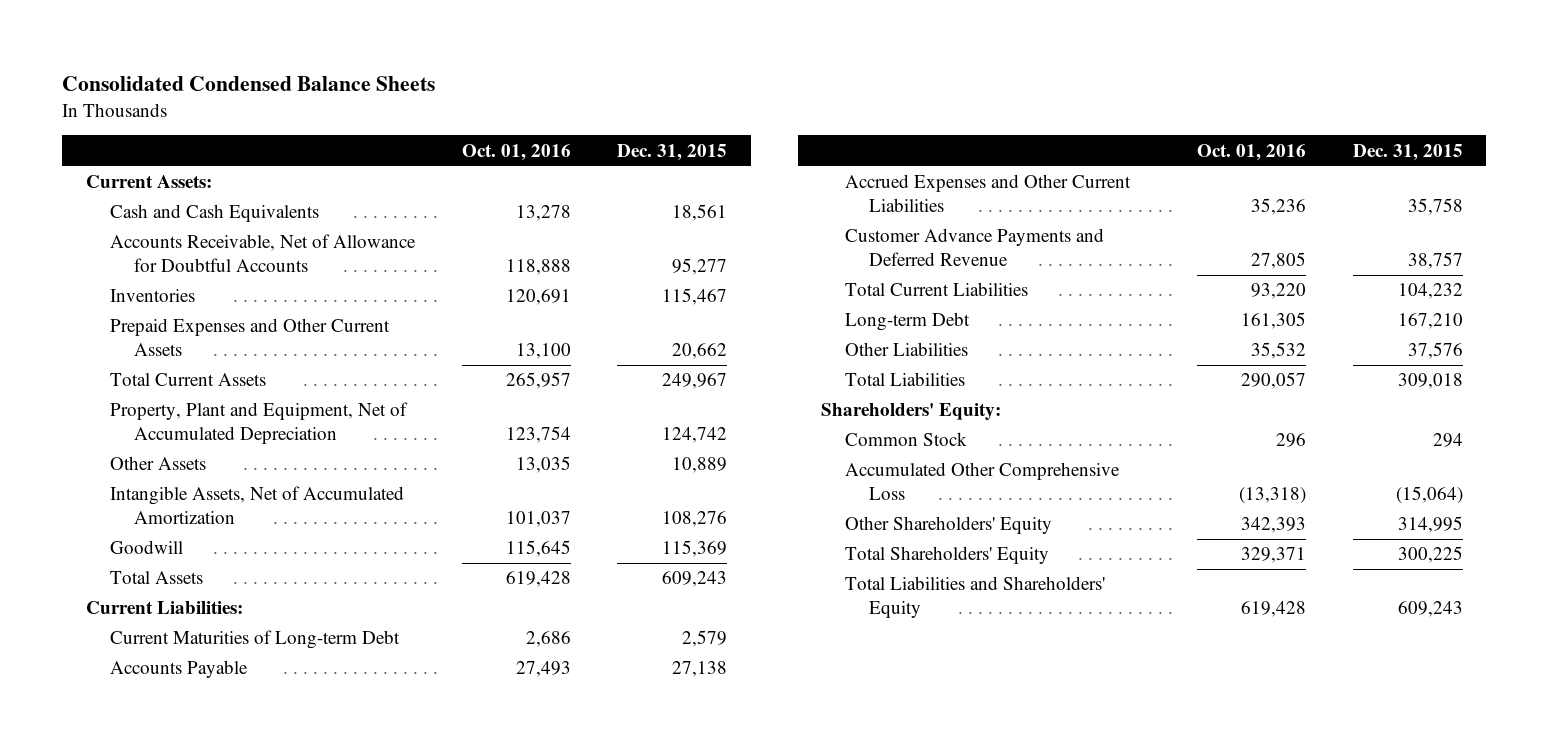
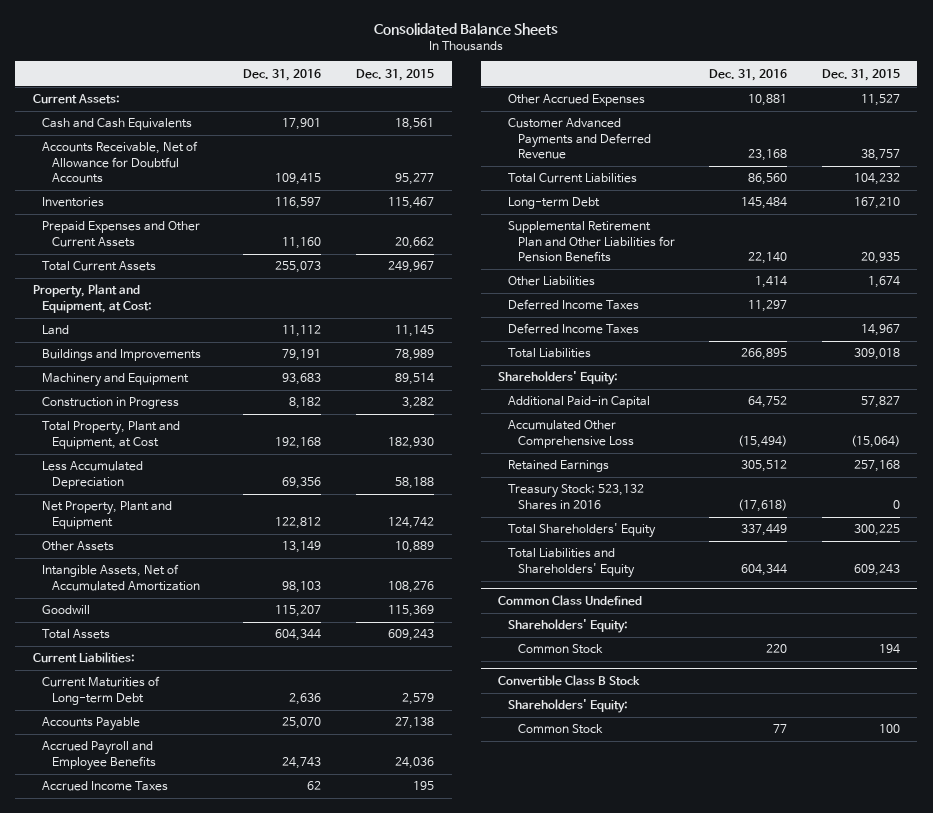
- Consolidated Condensed Balance Sheets
+ Consolidated Balance Sheets
- | Oct. 01, 2016 | Dec. 31, 2015
+ | Dec. 31, 2016 | Dec. 31, 2015
- Property, Plant and Equipment, Net of Accumulated Depreciation | 123,754 | 124,742
+ Property, Plant and Equipment, at Cost:
+ Land | 11,112 | 11,145
+ Buildings and Improvements | 79,191 | 78,989
+ Machinery and Equipment | 93,683 | 89,514
+ Construction in Progress | 8,182 | 3,282
+ Total Property, Plant and Equipment, at Cost | 192,168 | 182,930
+ Less Accumulated Depreciation | 69,356 | 58,188
+ Net Property, Plant and Equipment | 122,812 | 124,742
- Accrued Expenses and Other Current Liabilities | 35,236 | 35,758
- Customer Advance Payments and Deferred Revenue | 27,805 | 38,757
+ Accrued Payroll and Employee Benefits | 24,743 | 24,036
+ Accrued Income Taxes | 62 | 195
+ Other Accrued Expenses | 10,881 | 11,527
+ Customer Advanced Payments and Deferred Revenue | 23,168 | 38,757
- Other Liabilities | 35,532 | 37,576
+ Supplemental Retirement Plan and Other Liabilities for Pension Benefits | 22,140 | 20,935
+ Other Liabilities | 1,414 | 1,674
+ Deferred Income Taxes | 11,297 |
+ Deferred Income Taxes | | 14,967
- Common Stock | 296 | 294
+ Additional Paid-in Capital | 64,752 | 57,827
- Other Shareholders' Equity | 342,393 | 314,995
+ Retained Earnings | 305,512 | 257,168
+ Treasury Stock; 523,132 Shares in 2016 | (17,618) | 0
+ Common Class Undefined
+ Shareholders' Equity:
+ Common Stock | 220 | 194
+ Convertible Class B Stock
+ Shareholders' Equity:
+ Common Stock | 77 | 100

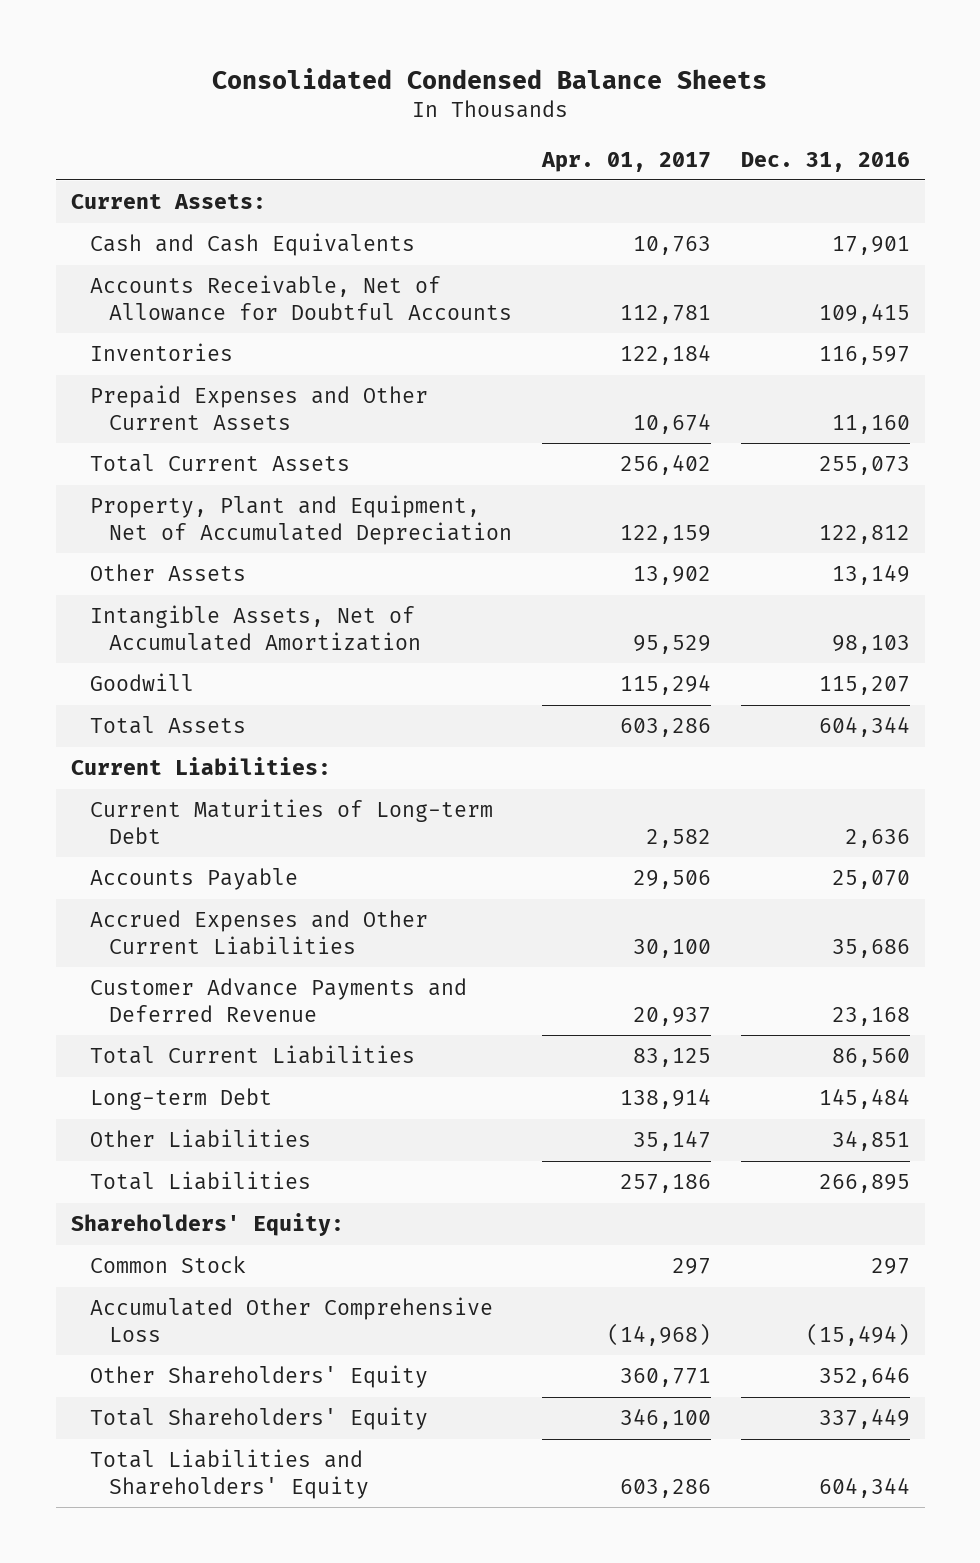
- Consolidated Balance Sheets
+ Consolidated Condensed Balance Sheets
- | Dec. 31, 2016 | Dec. 31, 2015
+ | Apr. 01, 2017 | Dec. 31, 2016
- Property, Plant and Equipment, at Cost:
- Land | 11,112 | 11,145
- Buildings and Improvements | 79,191 | 78,989
- Machinery and Equipment | 93,683 | 89,514
- Construction in Progress | 8,182 | 3,282
- Total Property, Plant and Equipment, at Cost | 192,168 | 182,930
- Less Accumulated Depreciation | 69,356 | 58,188
- Net Property, Plant and Equipment | 122,812 | 124,742
+ Property, Plant and Equipment, Net of Accumulated Depreciation | 122,159 | 122,812
- Accrued Payroll and Employee Benefits | 24,743 | 24,036
- Accrued Income Taxes | 62 | 195
- Other Accrued Expenses | 10,881 | 11,527
- Customer Advanced Payments and Deferred Revenue | 23,168 | 38,757
+ Accrued Expenses and Other Current Liabilities | 30,100 | 35,686
+ Customer Advance Payments and Deferred Revenue | 20,937 | 23,168
- Supplemental Retirement Plan and Other Liabilities for Pension Benefits | 22,140 | 20,935
- Other Liabilities | 1,414 | 1,674
- Deferred Income Taxes | 11,297 |
- Deferred Income Taxes | | 14,967
+ Other Liabilities | 35,147 | 34,851
- Additional Paid-in Capital | 64,752 | 57,827
+ Common Stock | 297 | 297
- Retained Earnings | 305,512 | 257,168
- Treasury Stock; 523,132 Shares in 2016 | (17,618) | 0
+ Other Shareholders' Equity | 360,771 | 352,646
- Common Class Undefined
- Shareholders' Equity:
- Common Stock | 220 | 194
- Convertible Class B Stock
- Shareholders' Equity:
- Common Stock | 77 | 100

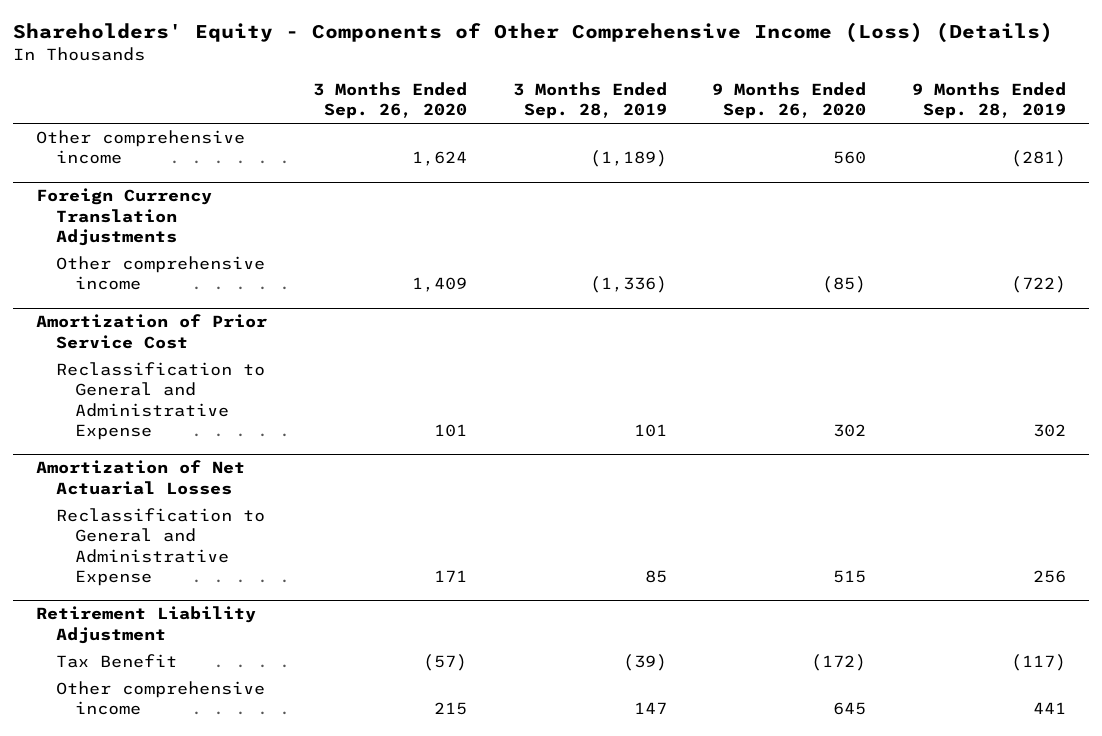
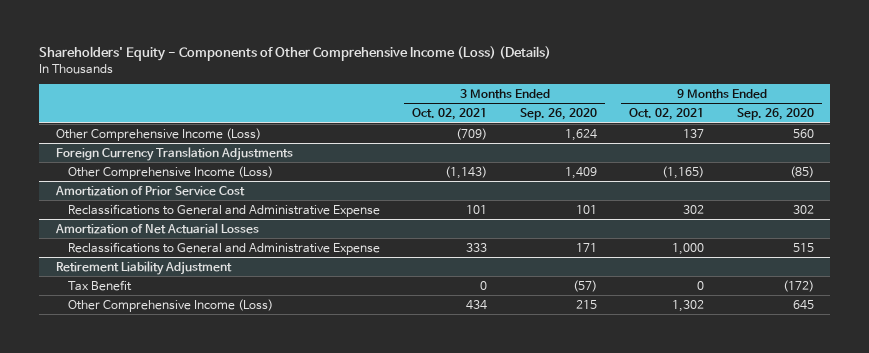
- | 3 Months Ended Sep. 26, 2020 | 3 Months Ended Sep. 28, 2019 | 9 Months Ended Sep. 26, 2020 | 9 Months Ended Sep. 28, 2019
+ | 3 Months Ended Oct. 02, 2021 | 3 Months Ended Sep. 26, 2020 | 9 Months Ended Oct. 02, 2021 | 9 Months Ended Sep. 26, 2020
- Other comprehensive income | 1,624 | (1,189) | 560 | (281)
+ Other Comprehensive Income (Loss) | (709) | 1,624 | 137 | 560
@ Foreign Currency Translation Adjustments
- Other comprehensive income | 1,409 | (1,336) | (85) | (722)
+ Other Comprehensive Income (Loss) | (1,143) | 1,409 | (1,165) | (85)
@ Amortization of Prior Service Cost
- Reclassification to General and Administrative Expense | 101 | 101 | 302 | 302
+ Reclassifications to General and Administrative Expense | 101 | 101 | 302 | 302
@ Amortization of Net Actuarial Losses
- Reclassification to General and Administrative Expense | 171 | 85 | 515 | 256
+ Reclassifications to General and Administrative Expense | 333 | 171 | 1,000 | 515
@ Retirement Liability Adjustment
- Other comprehensive income | 215 | 147 | 645 | 441
+ Other Comprehensive Income (Loss) | 434 | 215 | 1,302 | 645

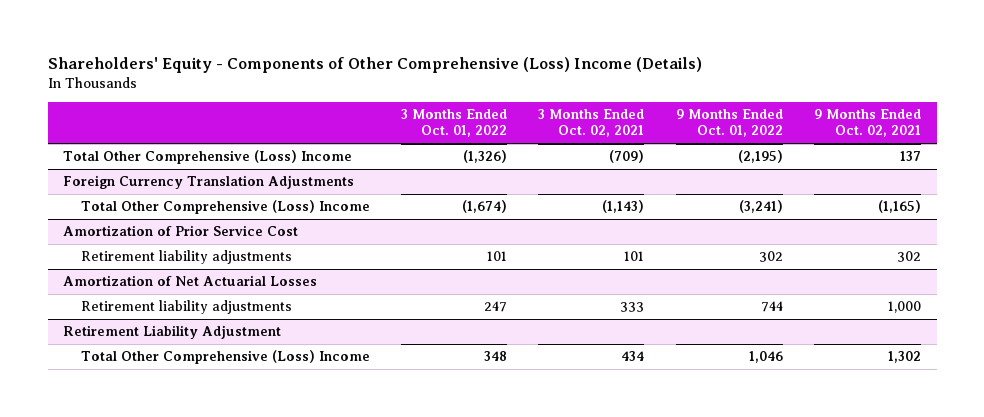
- Shareholders' Equity - Components of Other Comprehensive Income (Loss) (Details)
+ Shareholders' Equity - Components of Other Comprehensive (Loss) Income (Details)
- | 3 Months Ended Oct. 02, 2021 | 3 Months Ended Sep. 26, 2020 | 9 Months Ended Oct. 02, 2021 | 9 Months Ended Sep. 26, 2020
+ | 3 Months Ended Oct. 01, 2022 | 3 Months Ended Oct. 02, 2021 | 9 Months Ended Oct. 01, 2022 | 9 Months Ended Oct. 02, 2021
- Other Comprehensive Income (Loss) | (709) | 1,624 | 137 | 560
+ Total Other Comprehensive (Loss) Income | (1,326) | (709) | (2,195) | 137
@ Foreign Currency Translation Adjustments
- Other Comprehensive Income (Loss) | (1,143) | 1,409 | (1,165) | (85)
+ Total Other Comprehensive (Loss) Income | (1,674) | (1,143) | (3,241) | (1,165)
@ Amortization of Prior Service Cost
- Reclassifications to General and Administrative Expense | 101 | 101 | 302 | 302
+ Retirement liability adjustments | 101 | 101 | 302 | 302
@ Amortization of Net Actuarial Losses
- Reclassifications to General and Administrative Expense | 333 | 171 | 1,000 | 515
+ Retirement liability adjustments | 247 | 333 | 744 | 1,000
@ Retirement Liability Adjustment
- Tax Benefit | 0 | (57) | 0 | (172)
- Other Comprehensive Income (Loss) | 434 | 215 | 1,302 | 645
+ Total Other Comprehensive (Loss) Income | 348 | 434 | 1,046 | 1,302

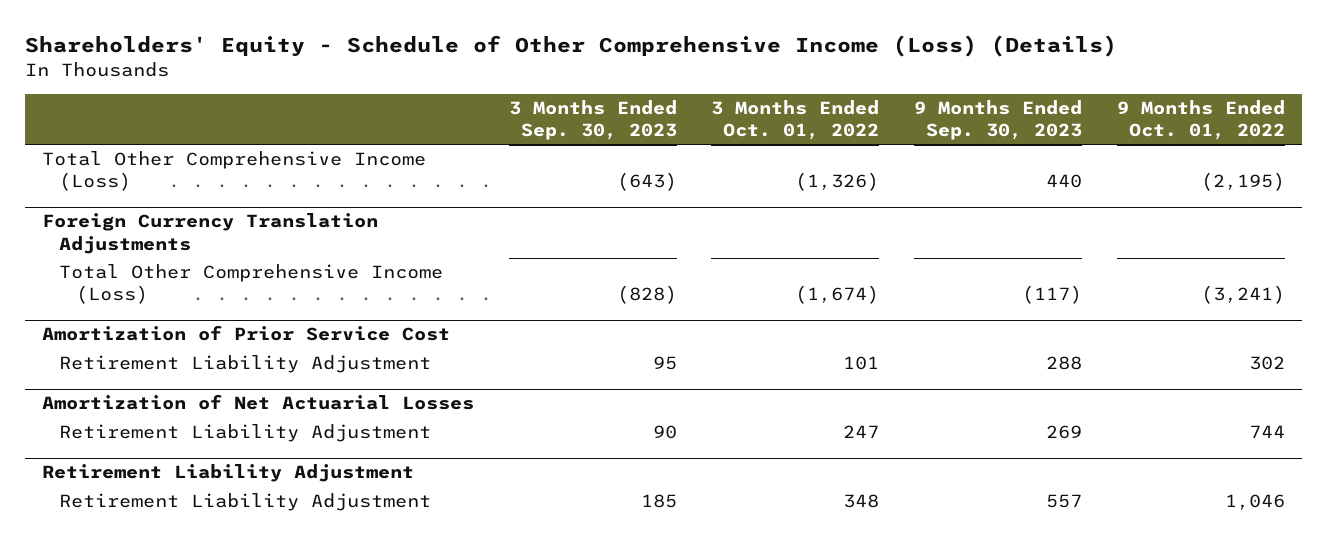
- Shareholders' Equity - Components of Other Comprehensive (Loss) Income (Details)
+ Shareholders' Equity - Schedule of Other Comprehensive Income (Loss) (Details)
- | 3 Months Ended Oct. 01, 2022 | 3 Months Ended Oct. 02, 2021 | 9 Months Ended Oct. 01, 2022 | 9 Months Ended Oct. 02, 2021
+ | 3 Months Ended Sep. 30, 2023 | 3 Months Ended Oct. 01, 2022 | 9 Months Ended Sep. 30, 2023 | 9 Months Ended Oct. 01, 2022
- Total Other Comprehensive (Loss) Income | (1,326) | (709) | (2,195) | 137
+ Total Other Comprehensive Income (Loss) | (643) | (1,326) | 440 | (2,195)
@ Foreign Currency Translation Adjustments
- Total Other Comprehensive (Loss) Income | (1,674) | (1,143) | (3,241) | (1,165)
+ Total Other Comprehensive Income (Loss) | (828) | (1,674) | (117) | (3,241)
@ Amortization of Prior Service Cost
- Retirement liability adjustments | 101 | 101 | 302 | 302
+ Retirement Liability Adjustment | 95 | 101 | 288 | 302
@ Amortization of Net Actuarial Losses
- Retirement liability adjustments | 247 | 333 | 744 | 1,000
+ Retirement Liability Adjustment | 90 | 247 | 269 | 744
@ Retirement Liability Adjustment
- Total Other Comprehensive (Loss) Income | 348 | 434 | 1,046 | 1,302
+ Retirement Liability Adjustment | 185 | 348 | 557 | 1,046

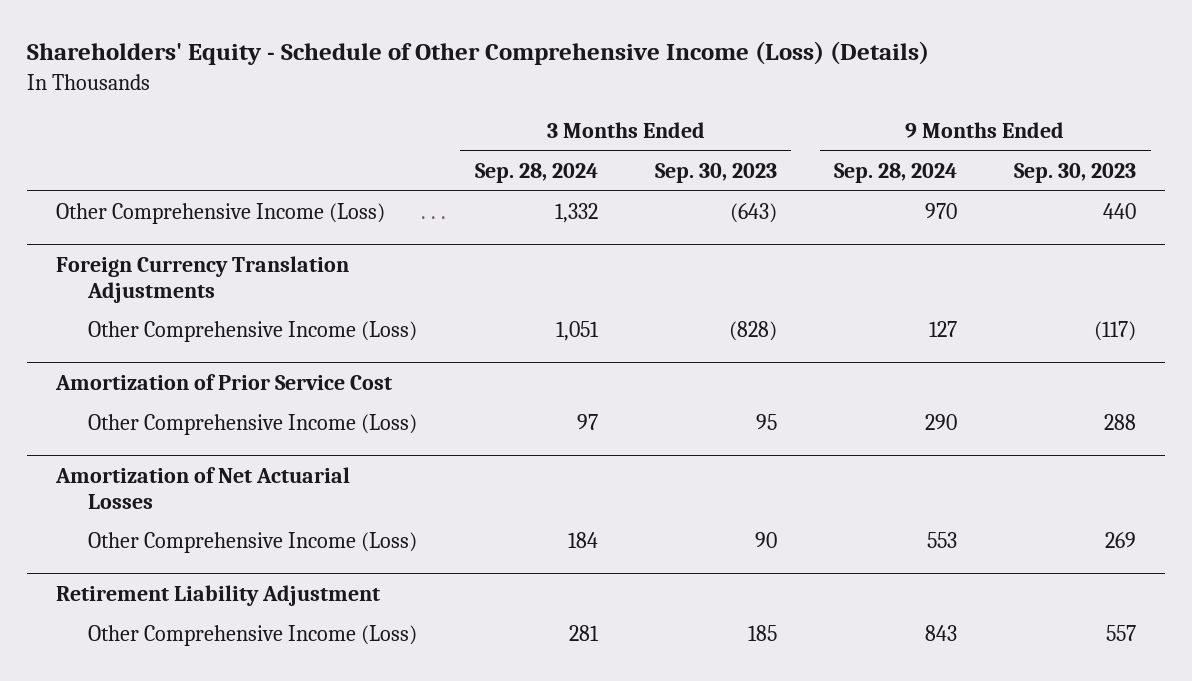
- | 3 Months Ended Sep. 30, 2023 | 3 Months Ended Oct. 01, 2022 | 9 Months Ended Sep. 30, 2023 | 9 Months Ended Oct. 01, 2022
+ | 3 Months Ended Sep. 28, 2024 | 3 Months Ended Sep. 30, 2023 | 9 Months Ended Sep. 28, 2024 | 9 Months Ended Sep. 30, 2023
- Total Other Comprehensive Income (Loss) | (643) | (1,326) | 440 | (2,195)
+ Other Comprehensive Income (Loss) | 1,332 | (643) | 970 | 440
@ Foreign Currency Translation Adjustments
- Total Other Comprehensive Income (Loss) | (828) | (1,674) | (117) | (3,241)
+ Other Comprehensive Income (Loss) | 1,051 | (828) | 127 | (117)
@ Amortization of Prior Service Cost
- Retirement Liability Adjustment | 95 | 101 | 288 | 302
+ Other Comprehensive Income (Loss) | 97 | 95 | 290 | 288
@ Amortization of Net Actuarial Losses
- Retirement Liability Adjustment | 90 | 247 | 269 | 744
+ Other Comprehensive Income (Loss) | 184 | 90 | 553 | 269
@ Retirement Liability Adjustment
- Retirement Liability Adjustment | 185 | 348 | 557 | 1,046
+ Other Comprehensive Income (Loss) | 281 | 185 | 843 | 557

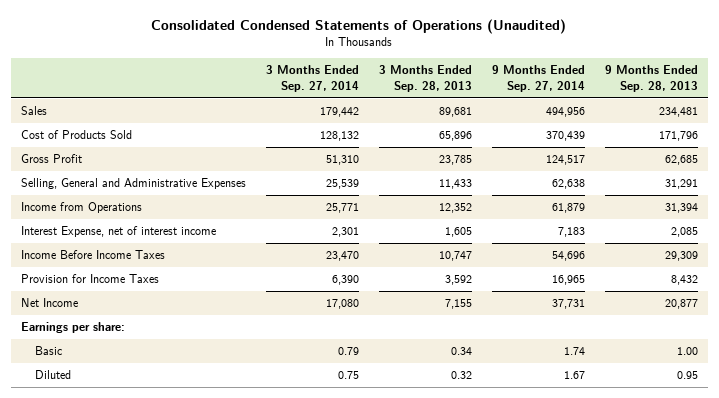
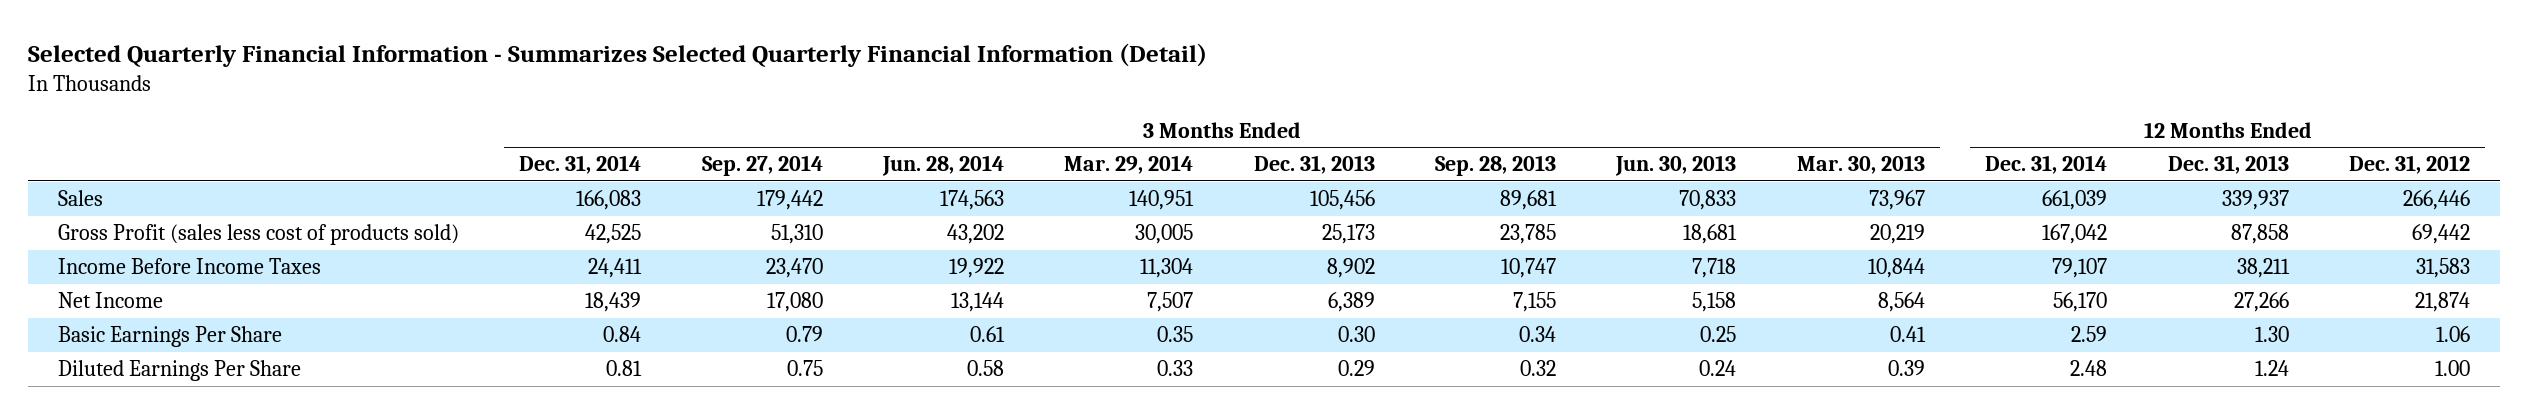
- Consolidated Condensed Statements of Operations (Unaudited)
+ Selected Quarterly Financial Information - Summarizes Selected Quarterly Financial Information (Detail)
- | 3 Months Ended Sep. 27, 2014 | 3 Months Ended Sep. 28, 2013 | 9 Months Ended Sep. 27, 2014 | 9 Months Ended Sep. 28, 2013
+ | 3 Months Ended Dec. 31, 2014 | 3 Months Ended Sep. 27, 2014 | 3 Months Ended Jun. 28, 2014 | 3 Months Ended Mar. 29, 2014 | 3 Months Ended Dec. 31, 2013 | 3 Months Ended Sep. 28, 2013 | 3 Months Ended Jun. 30, 2013 | 3 Months Ended Mar. 30, 2013 | 12 Months Ended Dec. 31, 2014 | 12 Months Ended Dec. 31, 2013 | 12 Months Ended Dec. 31, 2012
- Cost of Products Sold | 128,132 | 65,896 | 370,439 | 171,796
- Gross Profit | 51,310 | 23,785 | 124,517 | 62,685
- Selling, General and Administrative Expenses | 25,539 | 11,433 | 62,638 | 31,291
- Income from Operations | 25,771 | 12,352 | 61,879 | 31,394
- Interest Expense, net of interest income | 2,301 | 1,605 | 7,183 | 2,085
+ Gross Profit (sales less cost of products sold) | 42,525 | 51,310 | 43,202 | 30,005 | 25,173 | 23,785 | 18,681 | 20,219 | 167,042 | 87,858 | 69,442
- Provision for Income Taxes | 6,390 | 3,592 | 16,965 | 8,432
- Earnings per share:
- Basic | 0.79 | 0.34 | 1.74 | 1.00
- Diluted | 0.75 | 0.32 | 1.67 | 0.95
+ Basic Earnings Per Share | 0.84 | 0.79 | 0.61 | 0.35 | 0.30 | 0.34 | 0.25 | 0.41 | 2.59 | 1.30 | 1.06
+ Diluted Earnings Per Share | 0.81 | 0.75 | 0.58 | 0.33 | 0.29 | 0.32 | 0.24 | 0.39 | 2.48 | 1.24 | 1.00

